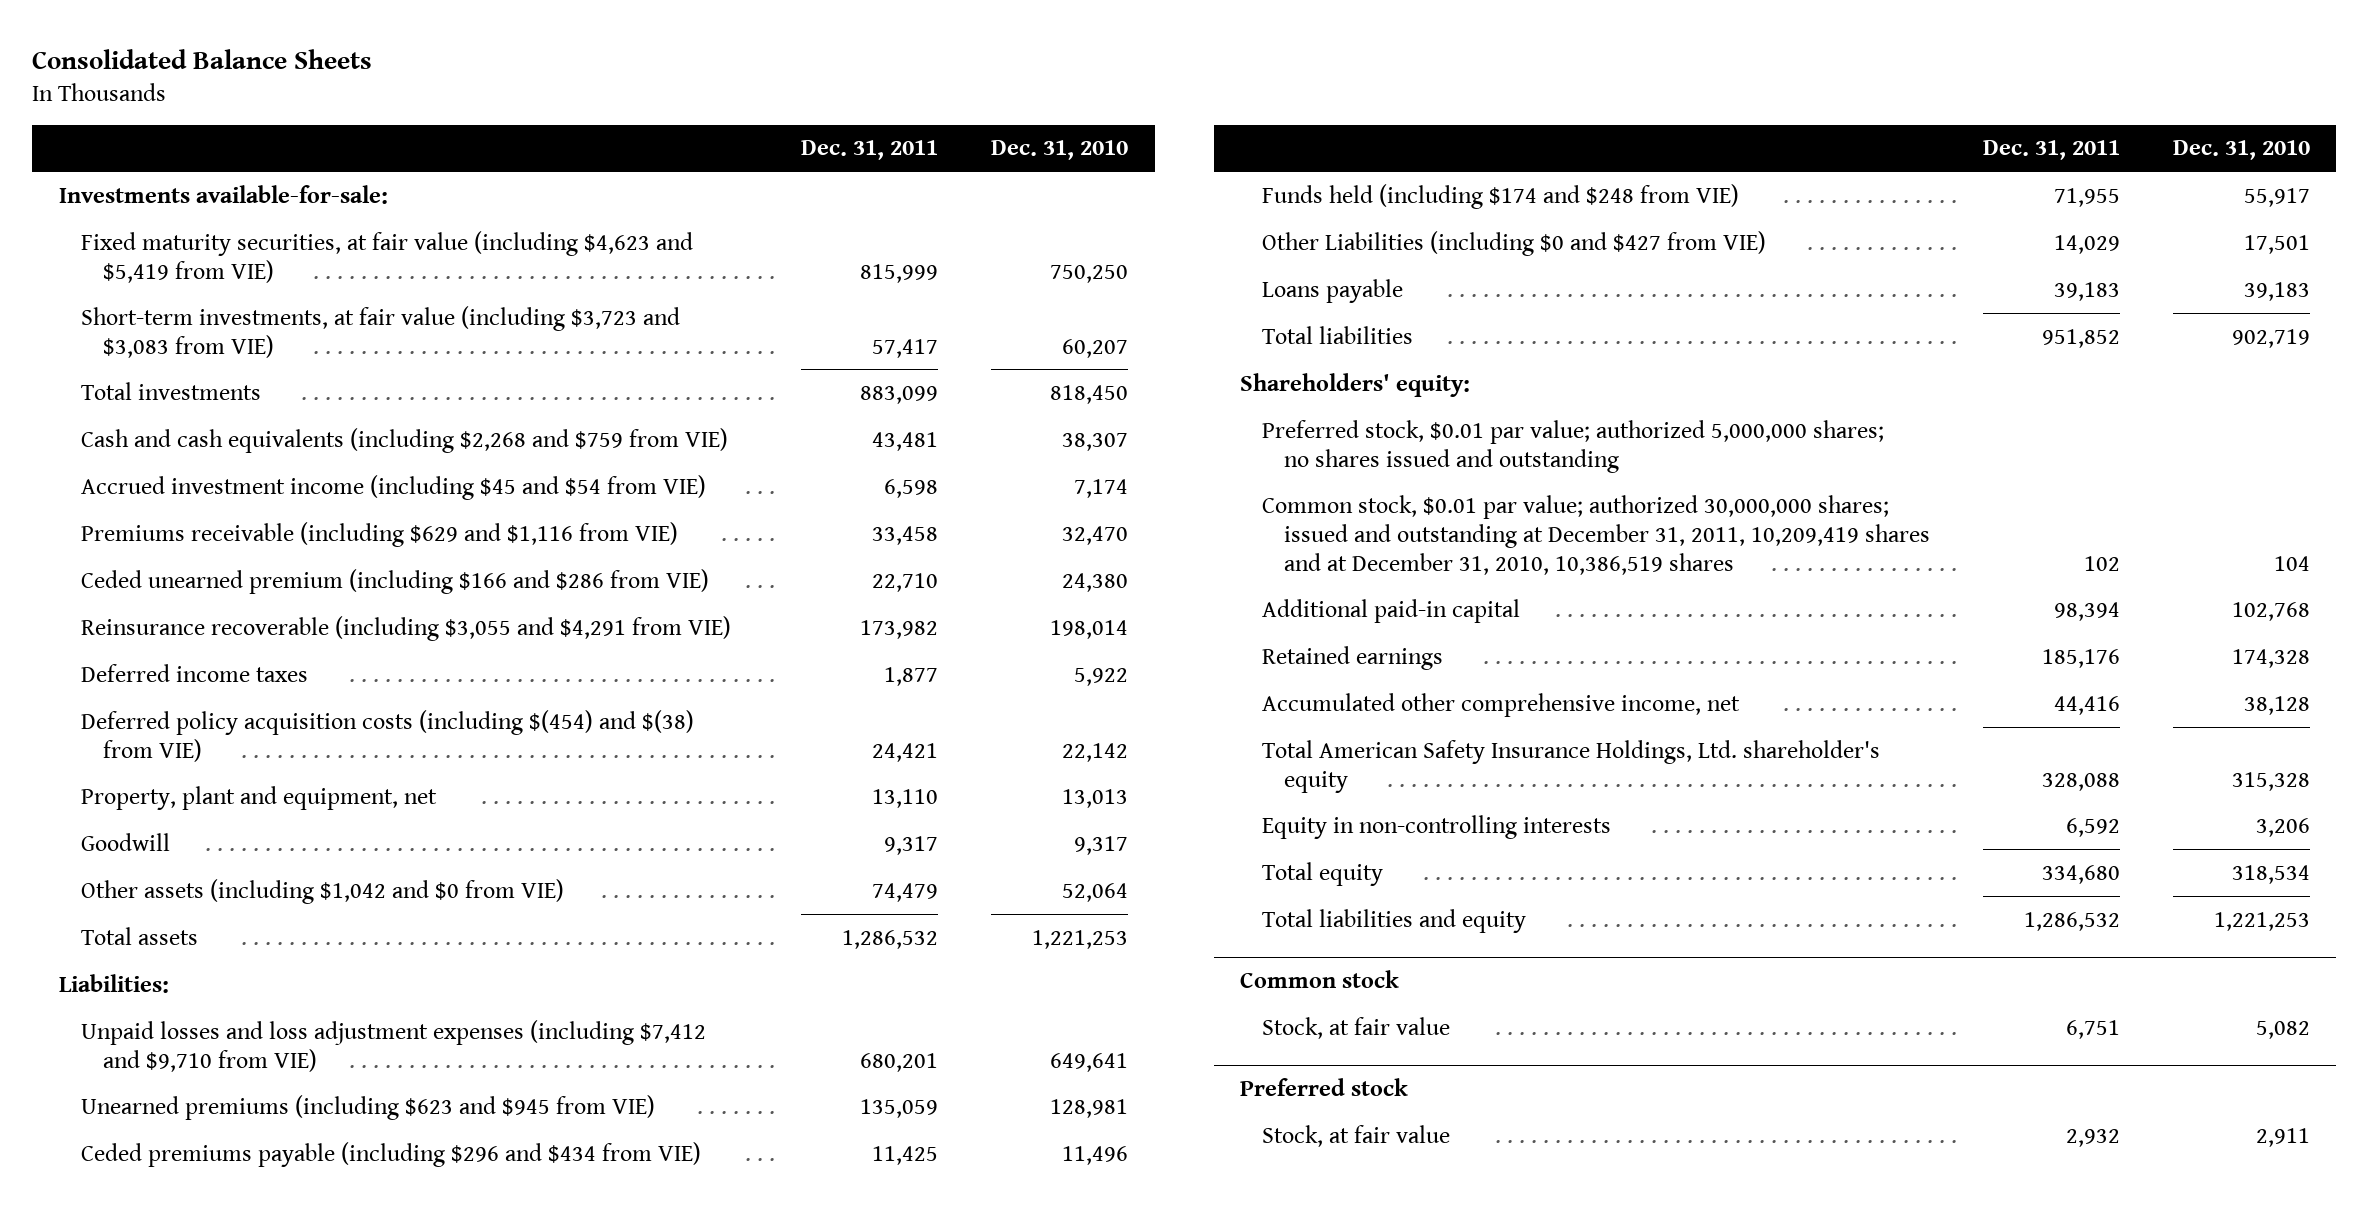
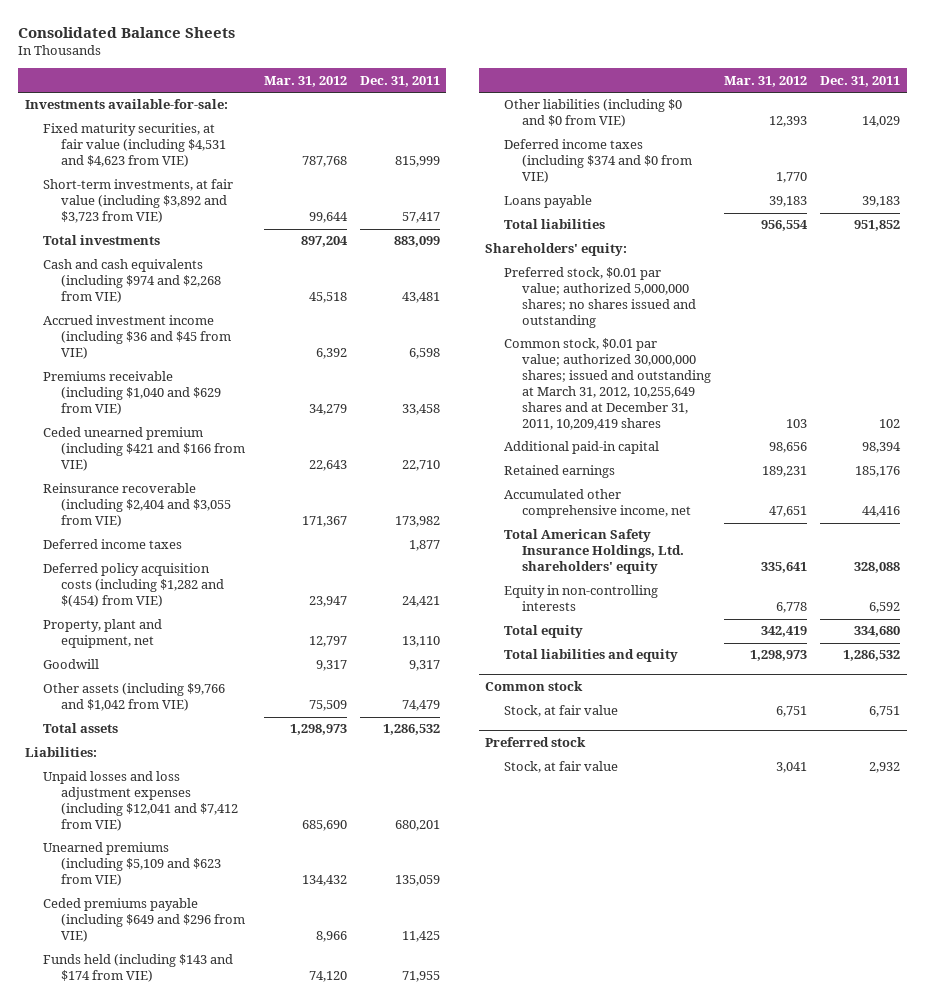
- | Dec. 31, 2011 | Dec. 31, 2010
+ | Mar. 31, 2012 | Dec. 31, 2011
- Fixed maturity securities, at fair value (including $4,623 and $5,419 from VIE) | 815,999 | 750,250
- Short-term investments, at fair value (including $3,723 and $3,083 from VIE) | 57,417 | 60,207
+ Fixed maturity securities, at fair value (including $4,531 and $4,623 from VIE) | 787,768 | 815,999
+ Short-term investments, at fair value (including $3,892 and $3,723 from VIE) | 99,644 | 57,417
- Cash and cash equivalents (including $2,268 and $759 from VIE) | 43,481 | 38,307
- Accrued investment income (including $45 and $54 from VIE) | 6,598 | 7,174
- Premiums receivable (including $629 and $1,116 from VIE) | 33,458 | 32,470
- Ceded unearned premium (including $166 and $286 from VIE) | 22,710 | 24,380
- Reinsurance recoverable (including $3,055 and $4,291 from VIE) | 173,982 | 198,014
+ Cash and cash equivalents (including $974 and $2,268 from VIE) | 45,518 | 43,481
+ Accrued investment income (including $36 and $45 from VIE) | 6,392 | 6,598
+ Premiums receivable (including $1,040 and $629 from VIE) | 34,279 | 33,458
+ Ceded unearned premium (including $421 and $166 from VIE) | 22,643 | 22,710
+ Reinsurance recoverable (including $2,404 and $3,055 from VIE) | 171,367 | 173,982
- Deferred policy acquisition costs (including $(454) and $(38) from VIE) | 24,421 | 22,142
+ Deferred policy acquisition costs (including $1,282 and $(454) from VIE) | 23,947 | 24,421
- Other assets (including $1,042 and $0 from VIE) | 74,479 | 52,064
+ Other assets (including $9,766 and $1,042 from VIE) | 75,509 | 74,479
- Unpaid losses and loss adjustment expenses (including $7,412 and $9,710 from VIE) | 680,201 | 649,641
- Unearned premiums (including $623 and $945 from VIE) | 135,059 | 128,981
- Ceded premiums payable (including $296 and $434 from VIE) | 11,425 | 11,496
- Funds held (including $174 and $248 from VIE) | 71,955 | 55,917
- Other Liabilities (including $0 and $427 from VIE) | 14,029 | 17,501
+ Unpaid losses and loss adjustment expenses (including $12,041 and $7,412 from VIE) | 685,690 | 680,201
+ Unearned premiums (including $5,109 and $623 from VIE) | 134,432 | 135,059
+ Ceded premiums payable (including $649 and $296 from VIE) | 8,966 | 11,425
+ Funds held (including $143 and $174 from VIE) | 74,120 | 71,955
+ Other liabilities (including $0 and $0 from VIE) | 12,393 | 14,029
+ Deferred income taxes (including $374 and $0 from VIE) | 1,770 |
- Common stock, $0.01 par value; authorized 30,000,000 shares; issued and outstanding at December 31, 2011, 10,209,419 shares and at December 31, 2010, 10,386,519 shares | 102 | 104
+ Common stock, $0.01 par value; authorized 30,000,000 shares; issued and outstanding at March 31, 2012, 10,255,649 shares and at December 31, 2011, 10,209,419 shares | 103 | 102
- Total American Safety Insurance Holdings, Ltd. shareholder's equity | 328,088 | 315,328
+ Total American Safety Insurance Holdings, Ltd. shareholders' equity | 335,641 | 328,088

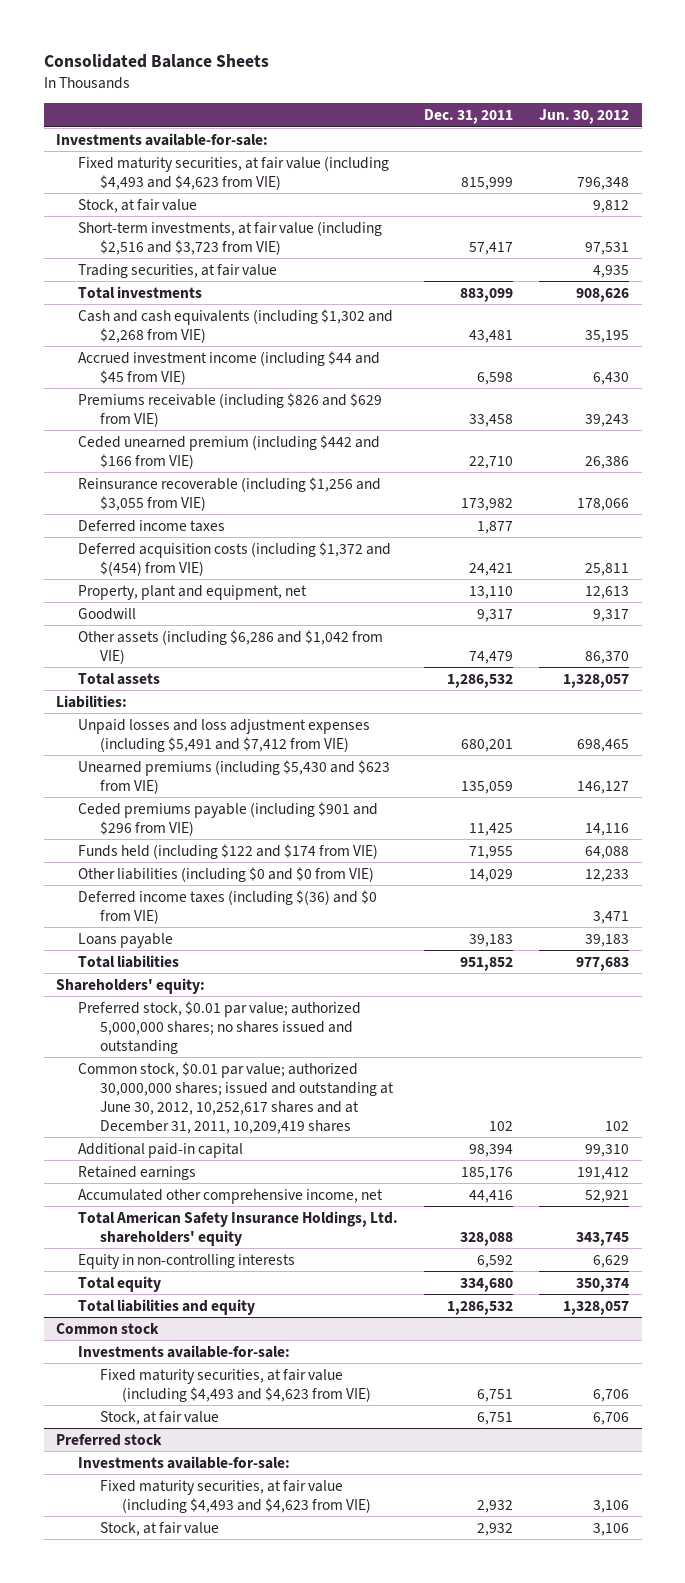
- | Mar. 31, 2012 | Dec. 31, 2011
+ | Dec. 31, 2011 | Jun. 30, 2012
- Fixed maturity securities, at fair value (including $4,531 and $4,623 from VIE) | 787,768 | 815,999
- Short-term investments, at fair value (including $3,892 and $3,723 from VIE) | 99,644 | 57,417
+ Fixed maturity securities, at fair value (including $4,493 and $4,623 from VIE) | 815,999 | 796,348
+ Stock, at fair value | | 9,812
+ Short-term investments, at fair value (including $2,516 and $3,723 from VIE) | 57,417 | 97,531
+ Trading securities, at fair value | | 4,935
- Cash and cash equivalents (including $974 and $2,268 from VIE) | 45,518 | 43,481
- Accrued investment income (including $36 and $45 from VIE) | 6,392 | 6,598
- Premiums receivable (including $1,040 and $629 from VIE) | 34,279 | 33,458
- Ceded unearned premium (including $421 and $166 from VIE) | 22,643 | 22,710
- Reinsurance recoverable (including $2,404 and $3,055 from VIE) | 171,367 | 173,982
+ Cash and cash equivalents (including $1,302 and $2,268 from VIE) | 43,481 | 35,195
+ Accrued investment income (including $44 and $45 from VIE) | 6,598 | 6,430
+ Premiums receivable (including $826 and $629 from VIE) | 33,458 | 39,243
+ Ceded unearned premium (including $442 and $166 from VIE) | 22,710 | 26,386
+ Reinsurance recoverable (including $1,256 and $3,055 from VIE) | 173,982 | 178,066
- Deferred policy acquisition costs (including $1,282 and $(454) from VIE) | 23,947 | 24,421
+ Deferred acquisition costs (including $1,372 and $(454) from VIE) | 24,421 | 25,811
- Other assets (including $9,766 and $1,042 from VIE) | 75,509 | 74,479
+ Other assets (including $6,286 and $1,042 from VIE) | 74,479 | 86,370
- Unpaid losses and loss adjustment expenses (including $12,041 and $7,412 from VIE) | 685,690 | 680,201
- Unearned premiums (including $5,109 and $623 from VIE) | 134,432 | 135,059
- Ceded premiums payable (including $649 and $296 from VIE) | 8,966 | 11,425
- Funds held (including $143 and $174 from VIE) | 74,120 | 71,955
+ Unpaid losses and loss adjustment expenses (including $5,491 and $7,412 from VIE) | 680,201 | 698,465
+ Unearned premiums (including $5,430 and $623 from VIE) | 135,059 | 146,127
+ Ceded premiums payable (including $901 and $296 from VIE) | 11,425 | 14,116
+ Funds held (including $122 and $174 from VIE) | 71,955 | 64,088
- Deferred income taxes (including $374 and $0 from VIE) | 1,770 |
+ Deferred income taxes (including $(36) and $0 from VIE) | | 3,471
- Common stock, $0.01 par value; authorized 30,000,000 shares; issued and outstanding at March 31, 2012, 10,255,649 shares and at December 31, 2011, 10,209,419 shares | 103 | 102
+ Common stock, $0.01 par value; authorized 30,000,000 shares; issued and outstanding at June 30, 2012, 10,252,617 shares and at December 31, 2011, 10,209,419 shares | 102 | 102
@ Common stock
+ Investments available-for-sale:
+ Fixed maturity securities, at fair value (including $4,493 and $4,623 from VIE) | 6,751 | 6,706
@ Preferred stock
+ Investments available-for-sale:
+ Fixed maturity securities, at fair value (including $4,493 and $4,623 from VIE) | 2,932 | 3,106

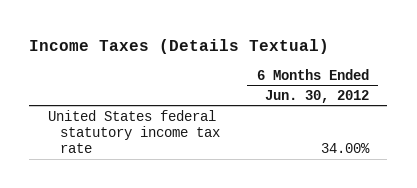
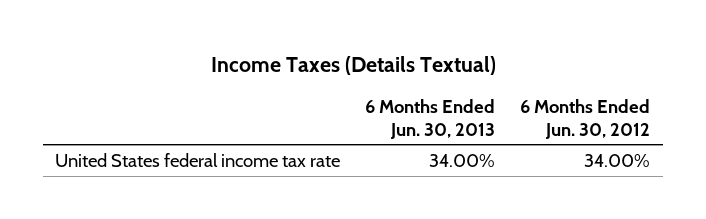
- | 6 Months Ended Jun. 30, 2012
+ | 6 Months Ended Jun. 30, 2013 | 6 Months Ended Jun. 30, 2012
- United States federal statutory income tax rate | 34.00%
+ United States federal income tax rate | 34.00% | 34.00%

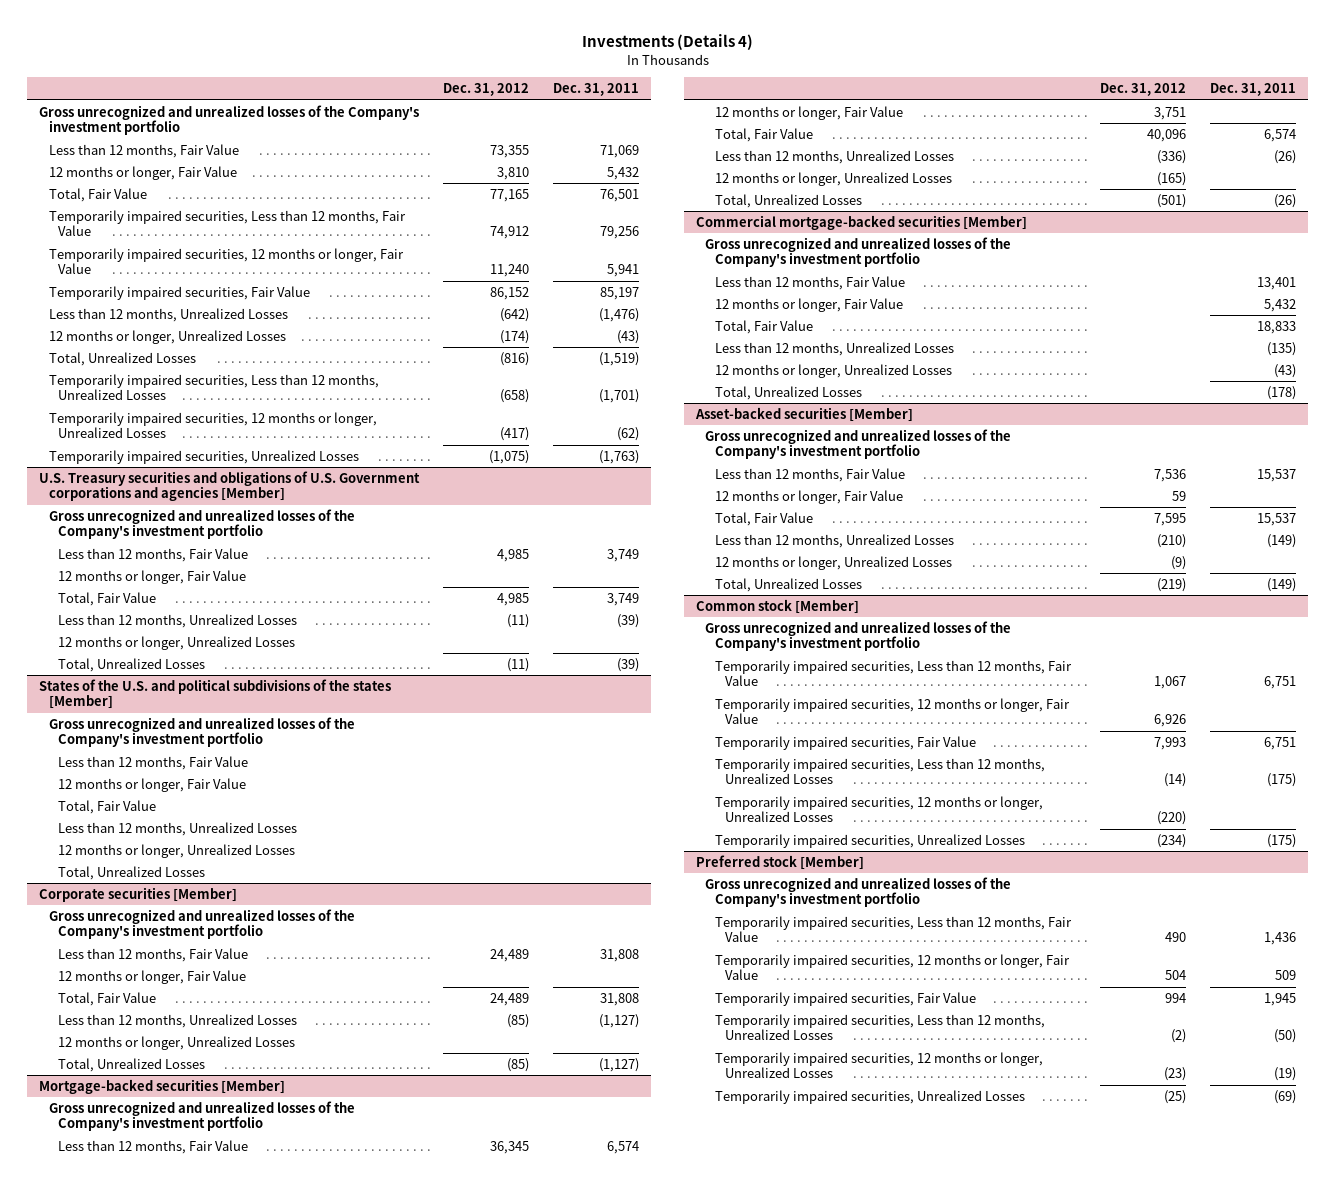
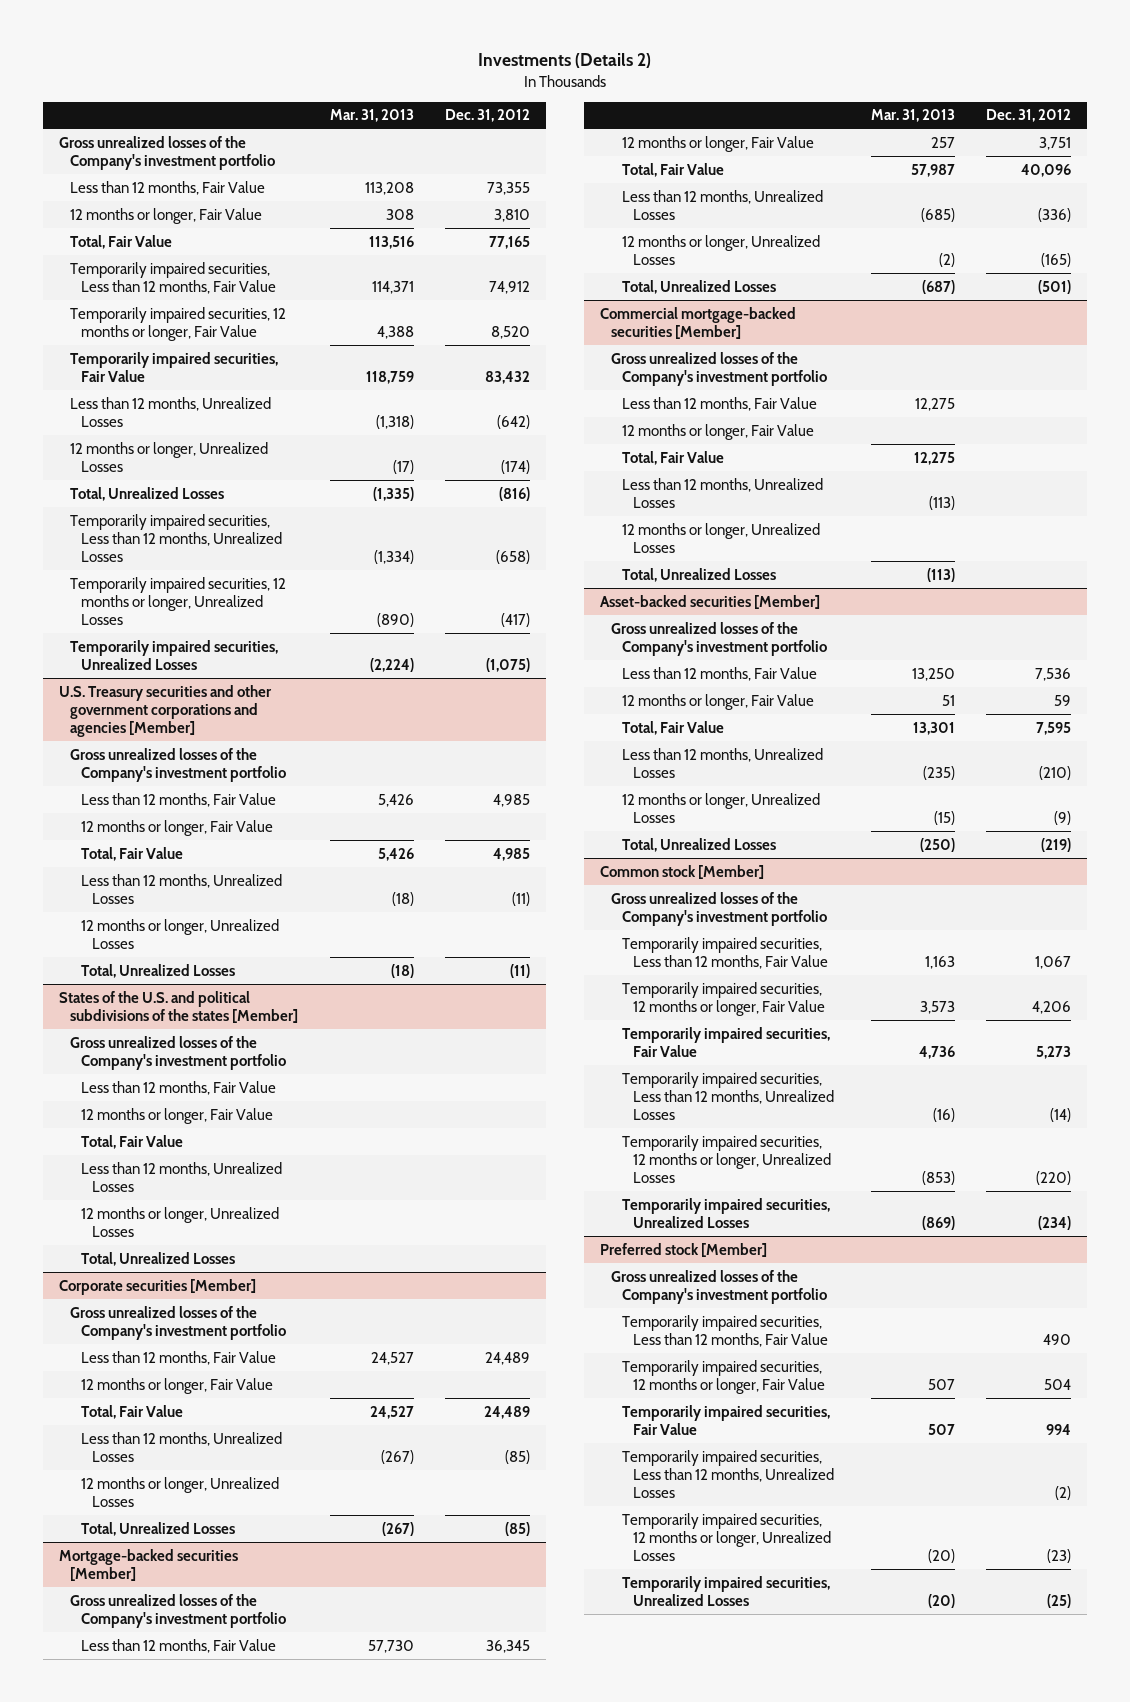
- Investments (Details 4)
+ Investments (Details 2)
- | Dec. 31, 2012 | Dec. 31, 2011
+ | Mar. 31, 2013 | Dec. 31, 2012
- Gross unrecognized and unrealized losses of the Company's investment portfolio
+ Gross unrealized losses of the Company's investment portfolio
- Temporarily impaired securities, 12 months or longer, Fair Value | 11,240 | 5,941
- Temporarily impaired securities, Fair Value | 86,152 | 85,197
+ Temporarily impaired securities, 12 months or longer, Fair Value | 4,388 | 8,520
+ Temporarily impaired securities, Fair Value | 118,759 | 83,432
- U.S. Treasury securities and obligations of U.S. Government corporations and agencies [Member]
- Gross unrecognized and unrealized losses of the Company's investment portfolio
+ U.S. Treasury securities and other government corporations and agencies [Member]
+ Gross unrealized losses of the Company's investment portfolio
@ States of the U.S. and political subdivisions of the states [Member]
- Gross unrecognized and unrealized losses of the Company's investment portfolio
+ Gross unrealized losses of the Company's investment portfolio
@ Corporate securities [Member]
- Gross unrecognized and unrealized losses of the Company's investment portfolio
+ Gross unrealized losses of the Company's investment portfolio
@ Mortgage-backed securities [Member]
- Gross unrecognized and unrealized losses of the Company's investment portfolio
+ Gross unrealized losses of the Company's investment portfolio
@ Commercial mortgage-backed securities [Member]
- Gross unrecognized and unrealized losses of the Company's investment portfolio
+ Gross unrealized losses of the Company's investment portfolio
@ Asset-backed securities [Member]
- Gross unrecognized and unrealized losses of the Company's investment portfolio
+ Gross unrealized losses of the Company's investment portfolio
@ Common stock [Member]
- Gross unrecognized and unrealized losses of the Company's investment portfolio
+ Gross unrealized losses of the Company's investment portfolio
- Temporarily impaired securities, 12 months or longer, Fair Value | 6,926 |
- Temporarily impaired securities, Fair Value | 7,993 | 6,751
+ Temporarily impaired securities, 12 months or longer, Fair Value | 3,573 | 4,206
+ Temporarily impaired securities, Fair Value | 4,736 | 5,273
@ Preferred stock [Member]
- Gross unrecognized and unrealized losses of the Company's investment portfolio
+ Gross unrealized losses of the Company's investment portfolio

